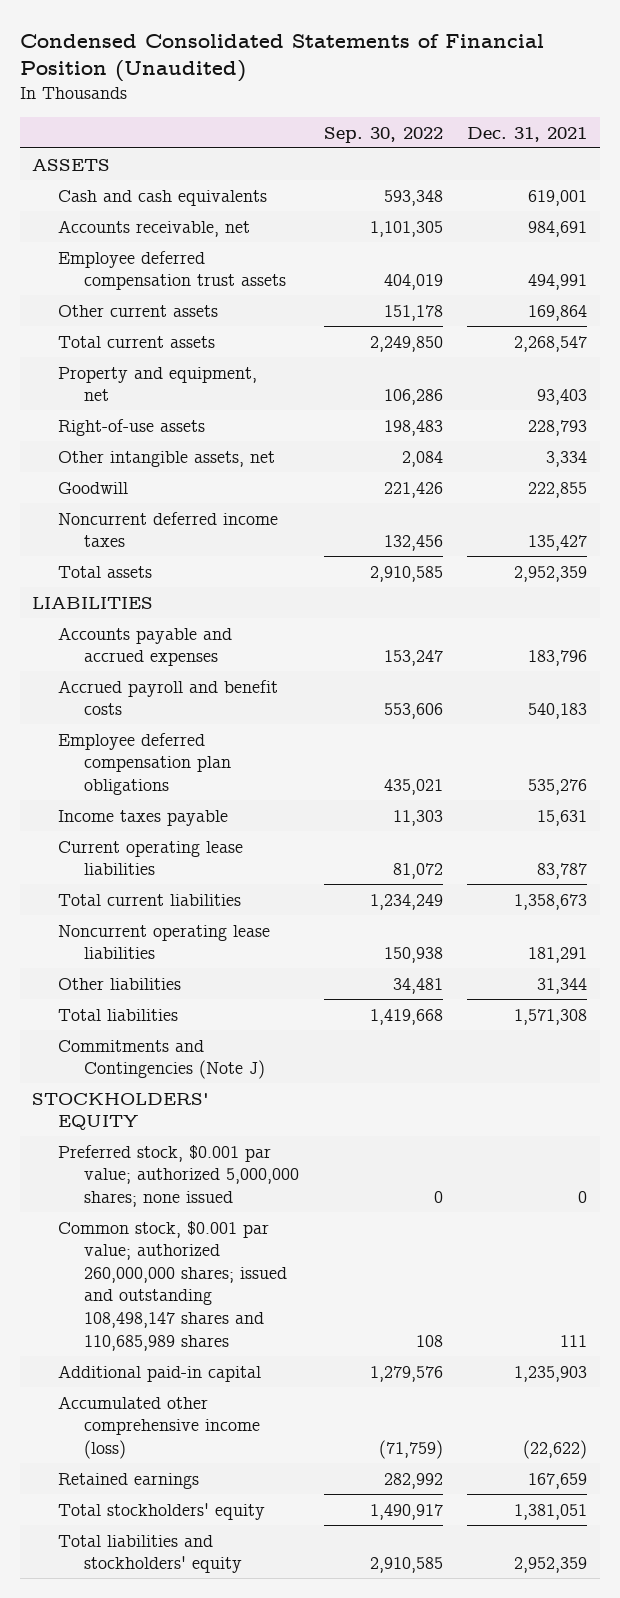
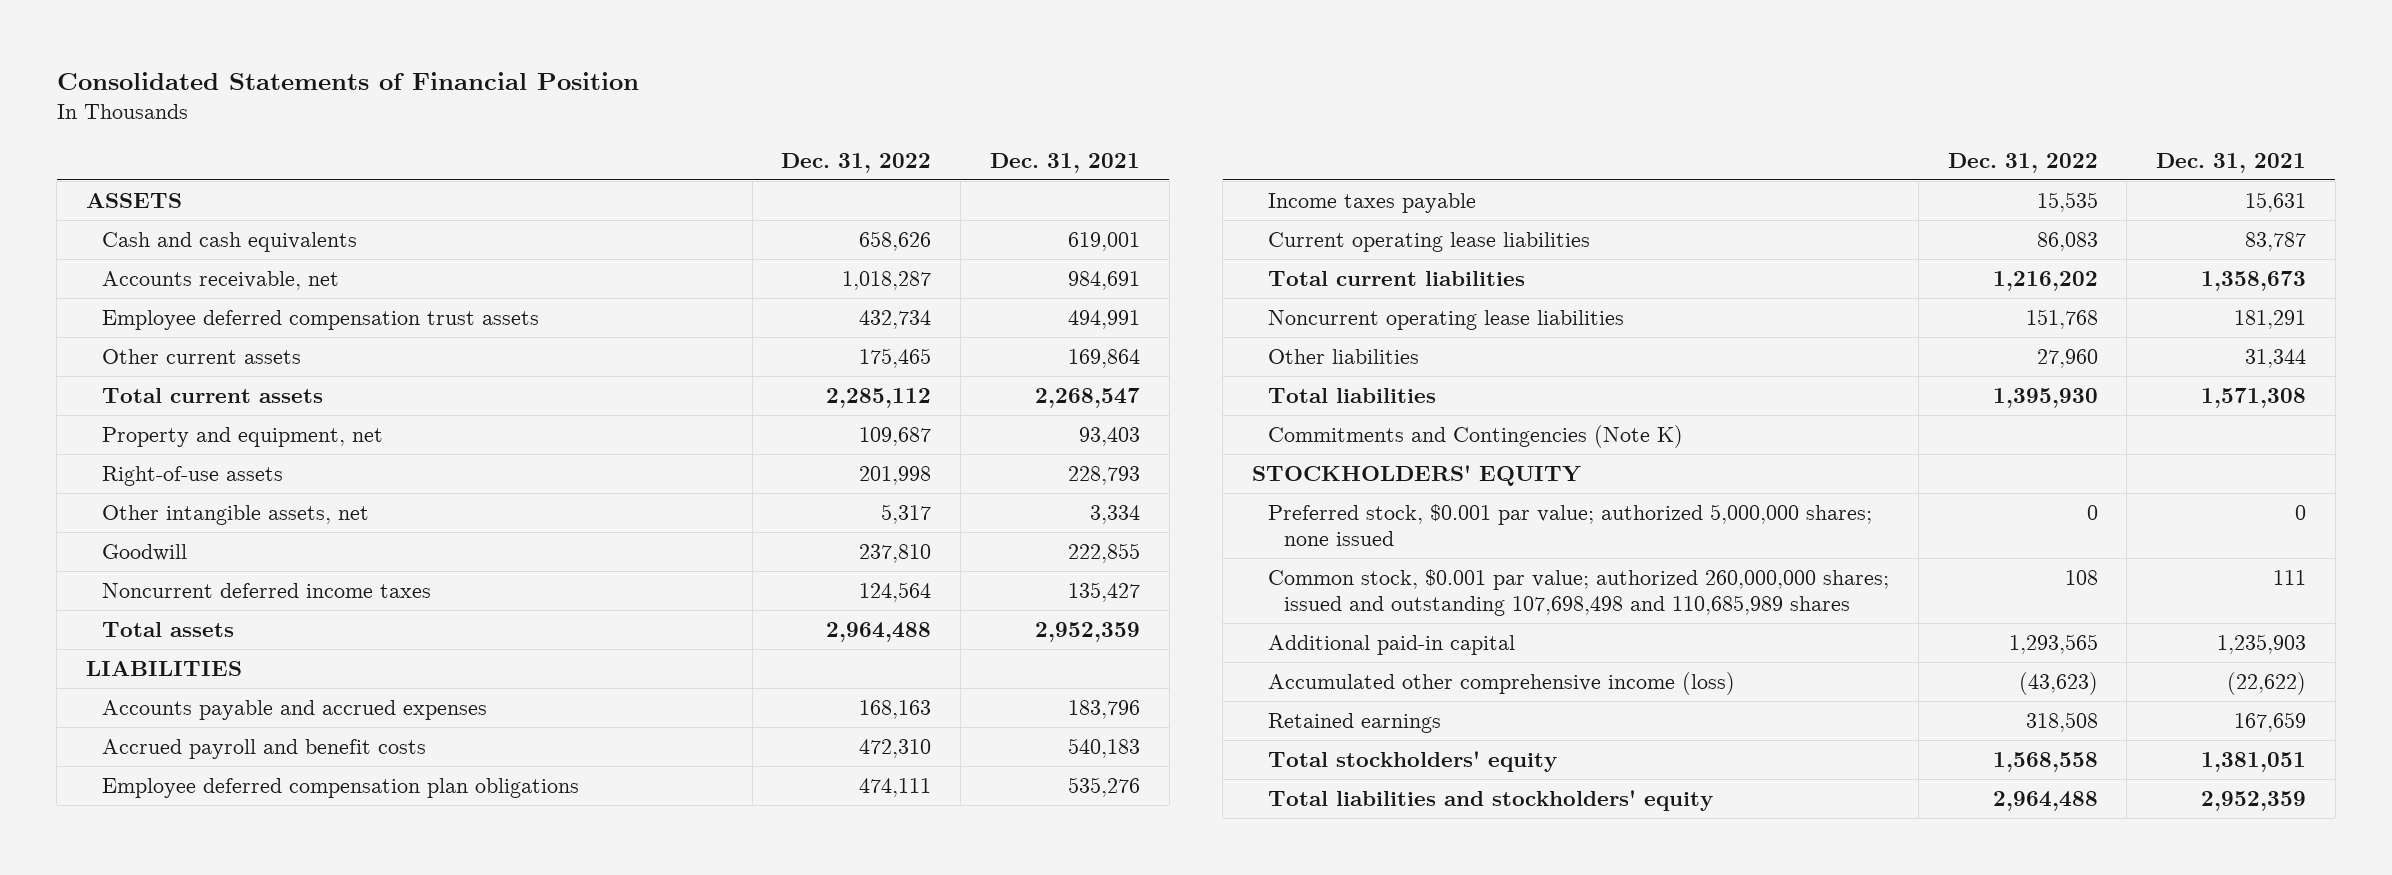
- Condensed Consolidated Statements of Financial Position (Unaudited)
+ Consolidated Statements of Financial Position
- | Sep. 30, 2022 | Dec. 31, 2021
+ | Dec. 31, 2022 | Dec. 31, 2021
- Commitments and Contingencies (Note J)
+ Commitments and Contingencies (Note K)
- Common stock, $0.001 par value; authorized 260,000,000 shares; issued and outstanding 108,498,147 shares and 110,685,989 shares | 108 | 111
+ Common stock, $0.001 par value; authorized 260,000,000 shares; issued and outstanding 107,698,498 and 110,685,989 shares | 108 | 111

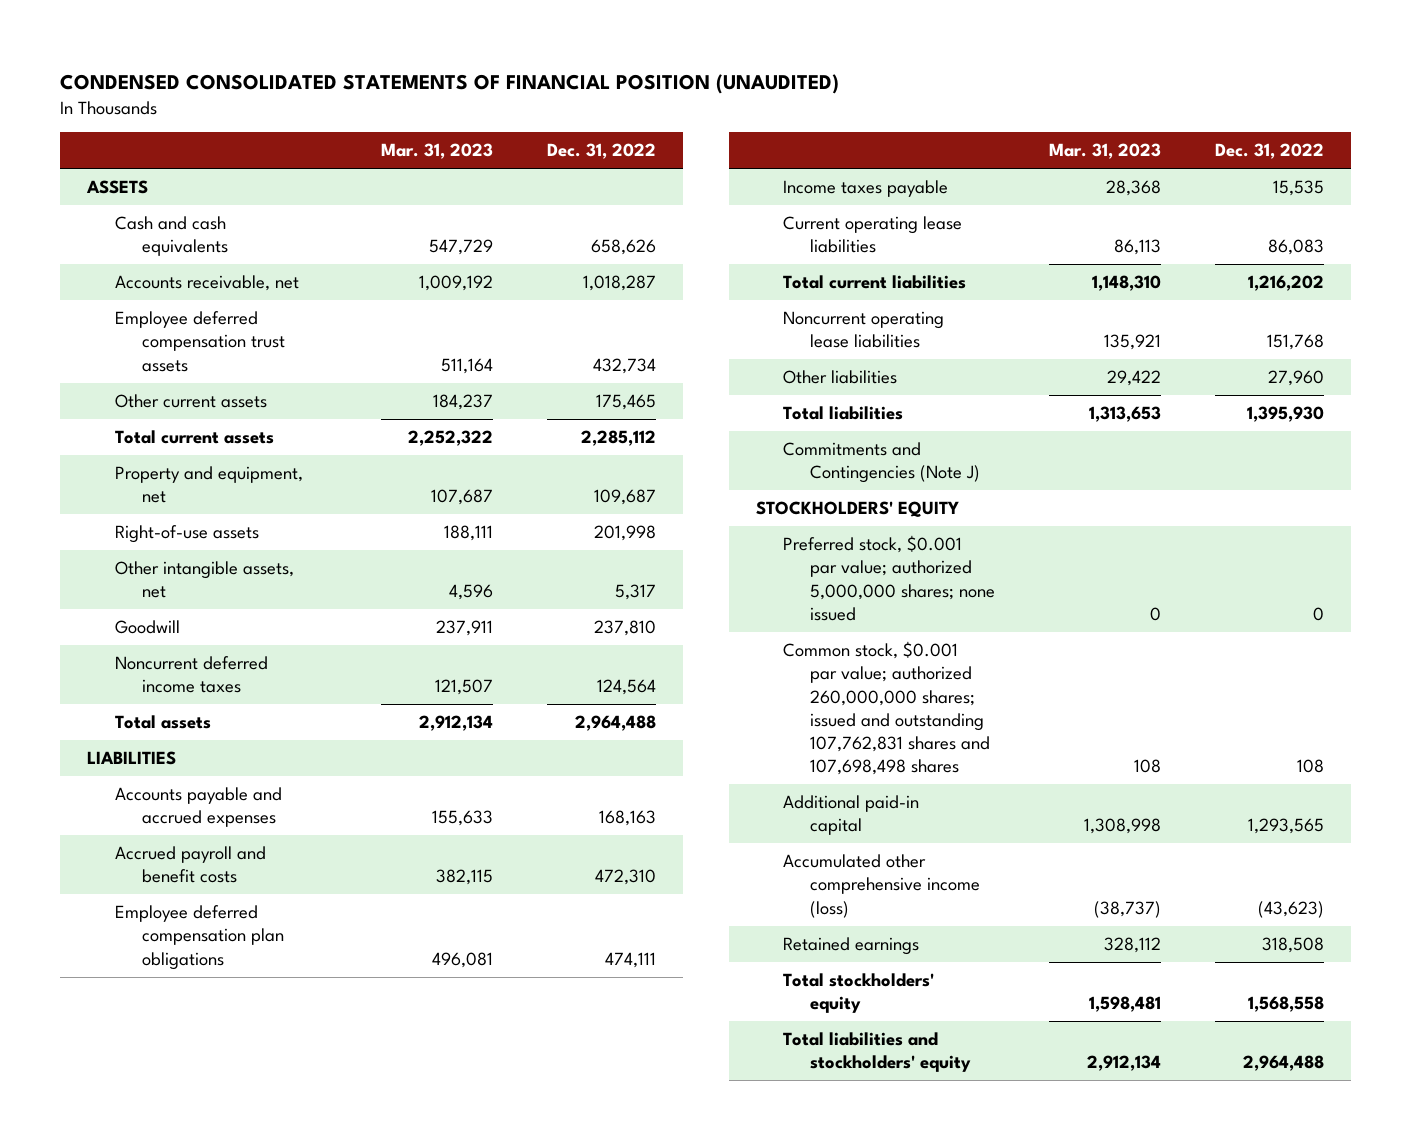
- Consolidated Statements of Financial Position
+ CONDENSED CONSOLIDATED STATEMENTS OF FINANCIAL POSITION (UNAUDITED)
- | Dec. 31, 2022 | Dec. 31, 2021
+ | Mar. 31, 2023 | Dec. 31, 2022
- Commitments and Contingencies (Note K)
+ Commitments and Contingencies (Note J)
- Common stock, $0.001 par value; authorized 260,000,000 shares; issued and outstanding 107,698,498 and 110,685,989 shares | 108 | 111
+ Common stock, $0.001 par value; authorized 260,000,000 shares; issued and outstanding 107,762,831 shares and 107,698,498 shares | 108 | 108

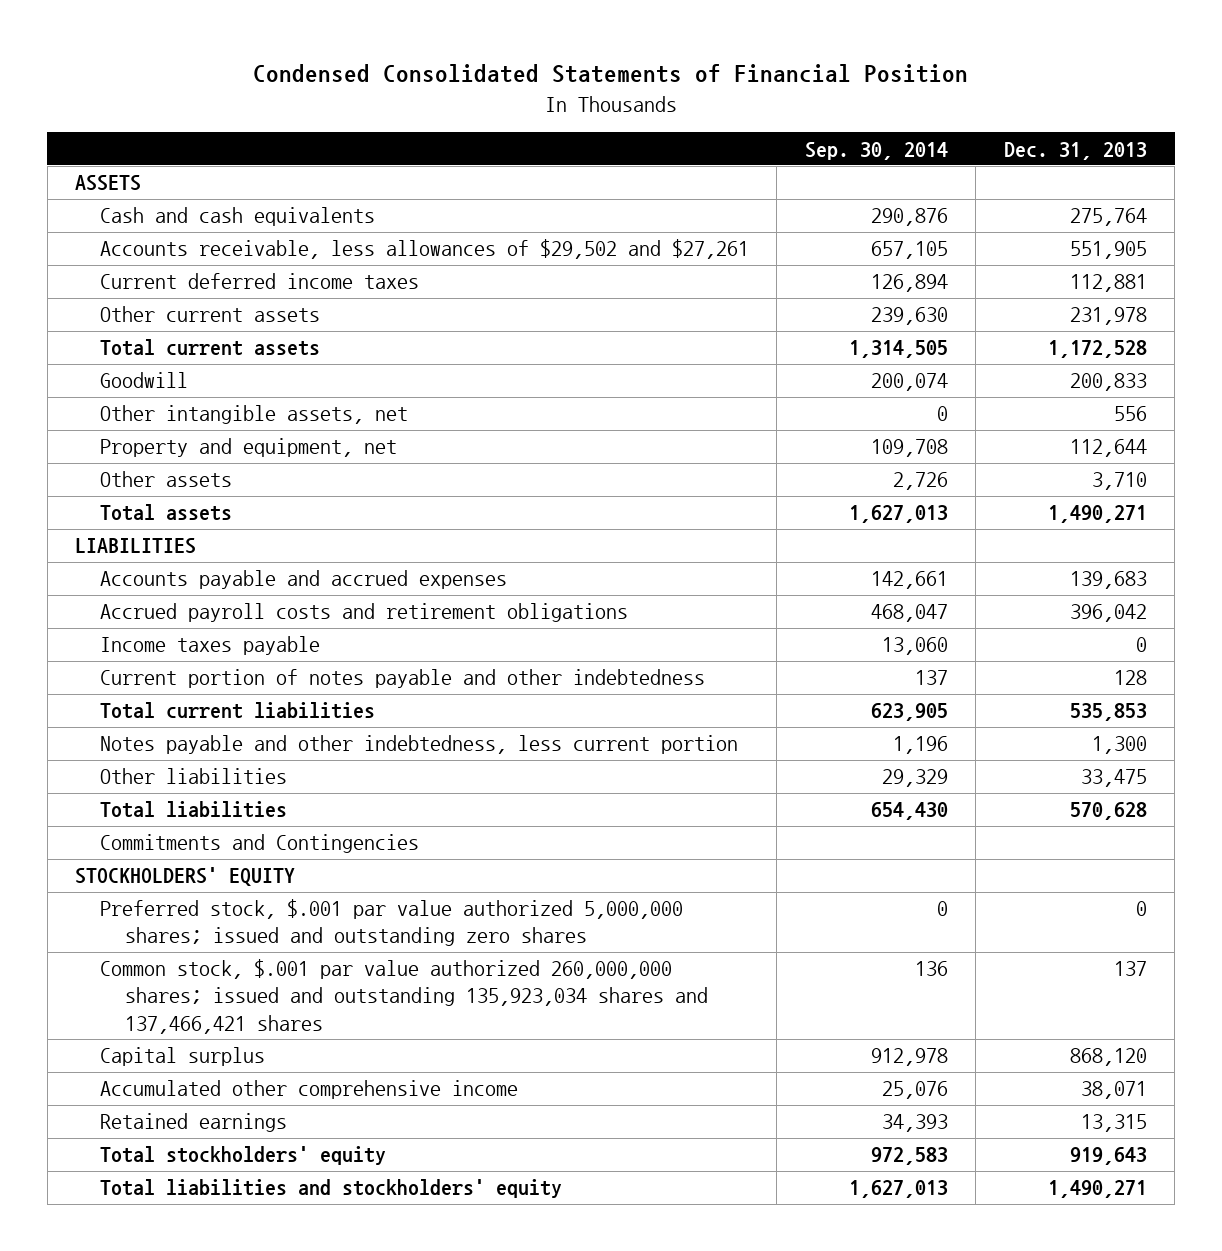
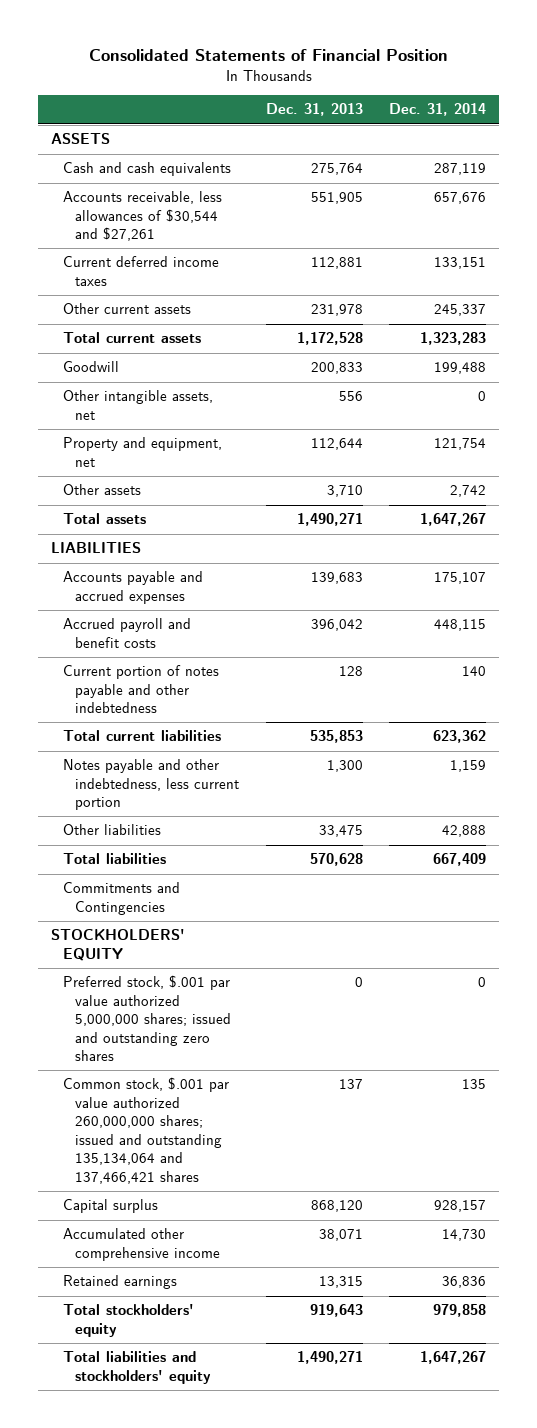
- Condensed Consolidated Statements of Financial Position
+ Consolidated Statements of Financial Position
- | Sep. 30, 2014 | Dec. 31, 2013
+ | Dec. 31, 2013 | Dec. 31, 2014
- Accounts receivable, less allowances of $29,502 and $27,261 | 657,105 | 551,905
+ Accounts receivable, less allowances of $30,544 and $27,261 | 551,905 | 657,676
- Accrued payroll costs and retirement obligations | 468,047 | 396,042
- Income taxes payable | 13,060 | 0
+ Accrued payroll and benefit costs | 396,042 | 448,115
- Common stock, $.001 par value authorized 260,000,000 shares; issued and outstanding 135,923,034 shares and 137,466,421 shares | 136 | 137
+ Common stock, $.001 par value authorized 260,000,000 shares; issued and outstanding 135,134,064 and 137,466,421 shares | 137 | 135

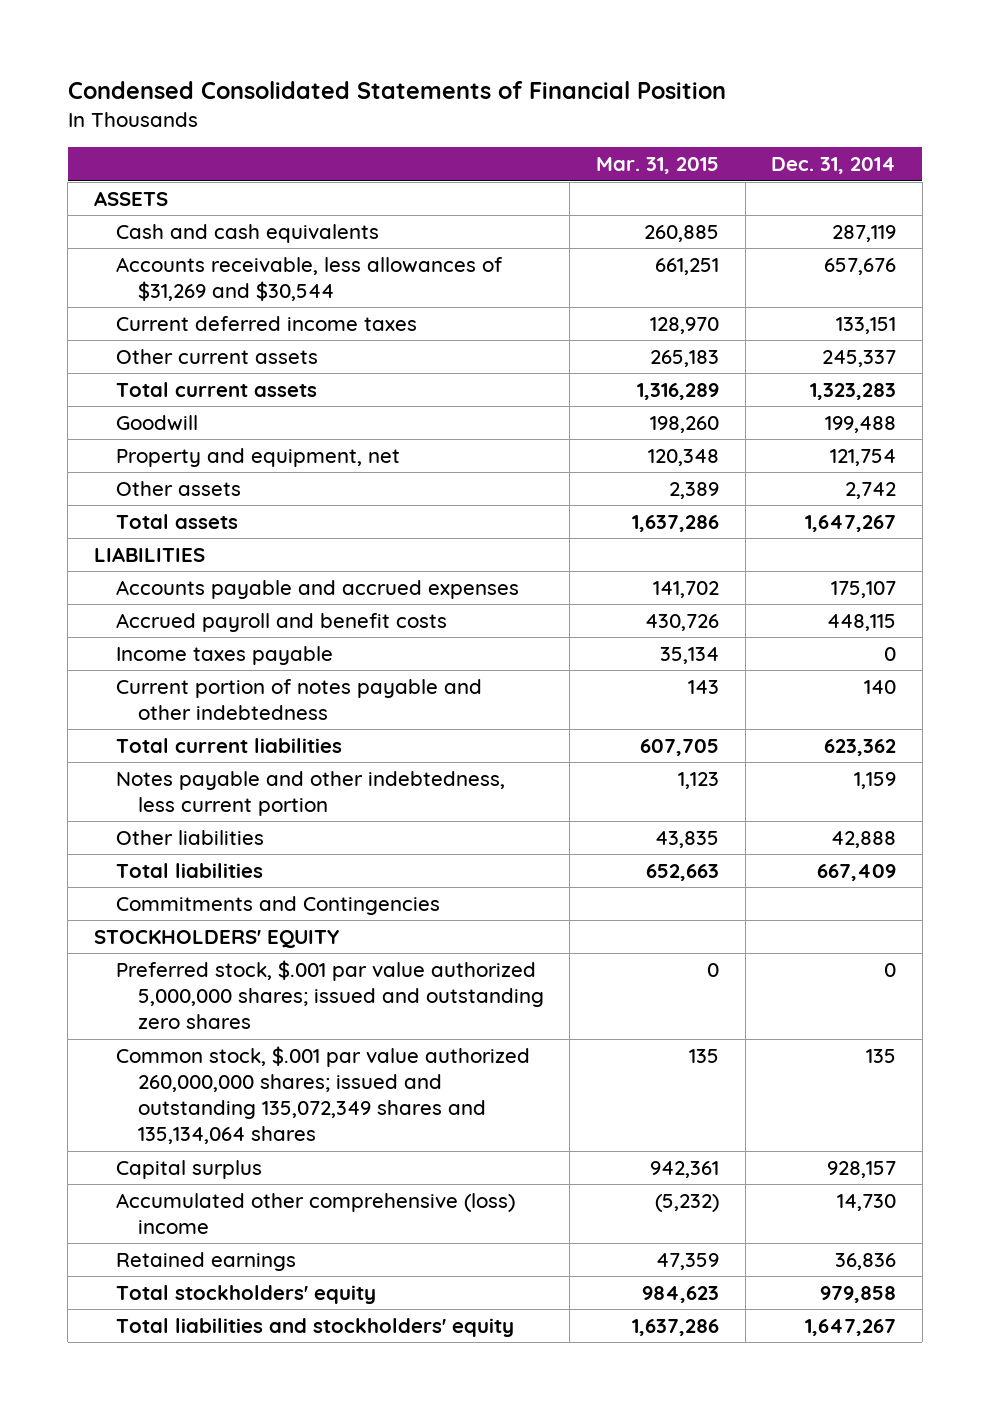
- Consolidated Statements of Financial Position
+ Condensed Consolidated Statements of Financial Position
- | Dec. 31, 2013 | Dec. 31, 2014
+ | Mar. 31, 2015 | Dec. 31, 2014
- Accounts receivable, less allowances of $30,544 and $27,261 | 551,905 | 657,676
+ Accounts receivable, less allowances of $31,269 and $30,544 | 661,251 | 657,676
- Other intangible assets, net | 556 | 0
+ Income taxes payable | 35,134 | 0
- Common stock, $.001 par value authorized 260,000,000 shares; issued and outstanding 135,134,064 and 137,466,421 shares | 137 | 135
+ Common stock, $.001 par value authorized 260,000,000 shares; issued and outstanding 135,072,349 shares and 135,134,064 shares | 135 | 135
- Accumulated other comprehensive income | 38,071 | 14,730
+ Accumulated other comprehensive (loss) income | (5,232) | 14,730

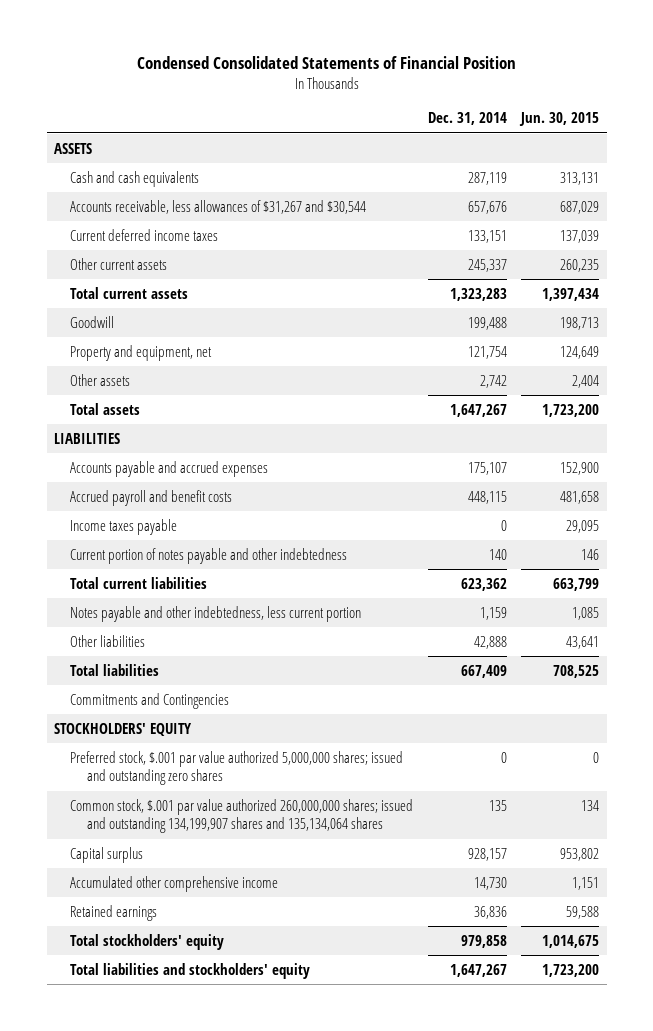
- | Mar. 31, 2015 | Dec. 31, 2014
+ | Dec. 31, 2014 | Jun. 30, 2015
- Accounts receivable, less allowances of $31,269 and $30,544 | 661,251 | 657,676
+ Accounts receivable, less allowances of $31,267 and $30,544 | 657,676 | 687,029
- Common stock, $.001 par value authorized 260,000,000 shares; issued and outstanding 135,072,349 shares and 135,134,064 shares | 135 | 135
+ Common stock, $.001 par value authorized 260,000,000 shares; issued and outstanding 134,199,907 shares and 135,134,064 shares | 135 | 134
- Accumulated other comprehensive (loss) income | (5,232) | 14,730
+ Accumulated other comprehensive income | 14,730 | 1,151

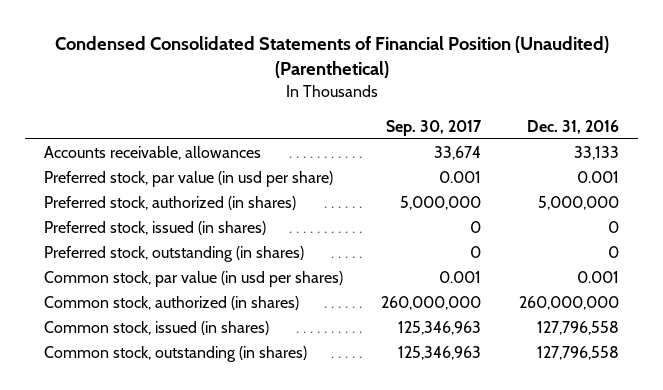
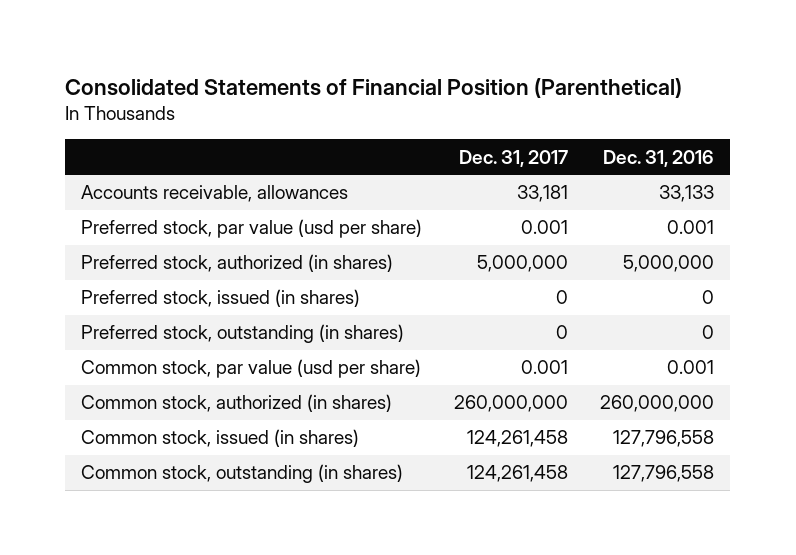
- Condensed Consolidated Statements of Financial Position (Unaudited) (Parenthetical)
+ Consolidated Statements of Financial Position (Parenthetical)
- | Sep. 30, 2017 | Dec. 31, 2016
+ | Dec. 31, 2017 | Dec. 31, 2016
- Preferred stock, par value (in usd per share) | 0.001 | 0.001
+ Preferred stock, par value (usd per share) | 0.001 | 0.001
- Common stock, par value (in usd per shares) | 0.001 | 0.001
+ Common stock, par value (usd per share) | 0.001 | 0.001

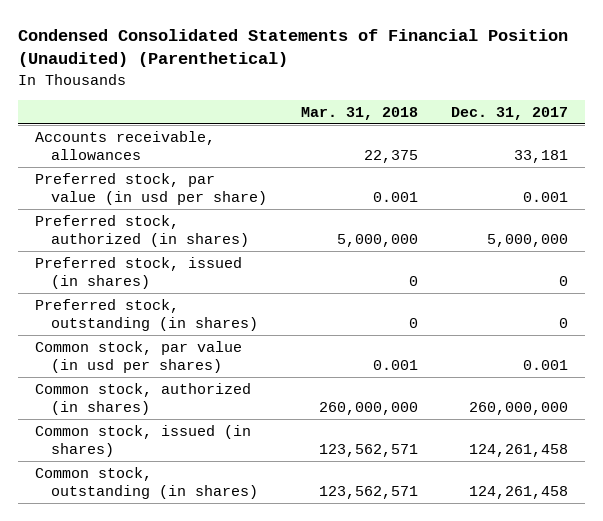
- Consolidated Statements of Financial Position (Parenthetical)
+ Condensed Consolidated Statements of Financial Position (Unaudited) (Parenthetical)
- | Dec. 31, 2017 | Dec. 31, 2016
+ | Mar. 31, 2018 | Dec. 31, 2017
- Preferred stock, par value (usd per share) | 0.001 | 0.001
+ Preferred stock, par value (in usd per share) | 0.001 | 0.001
- Common stock, par value (usd per share) | 0.001 | 0.001
+ Common stock, par value (in usd per shares) | 0.001 | 0.001

